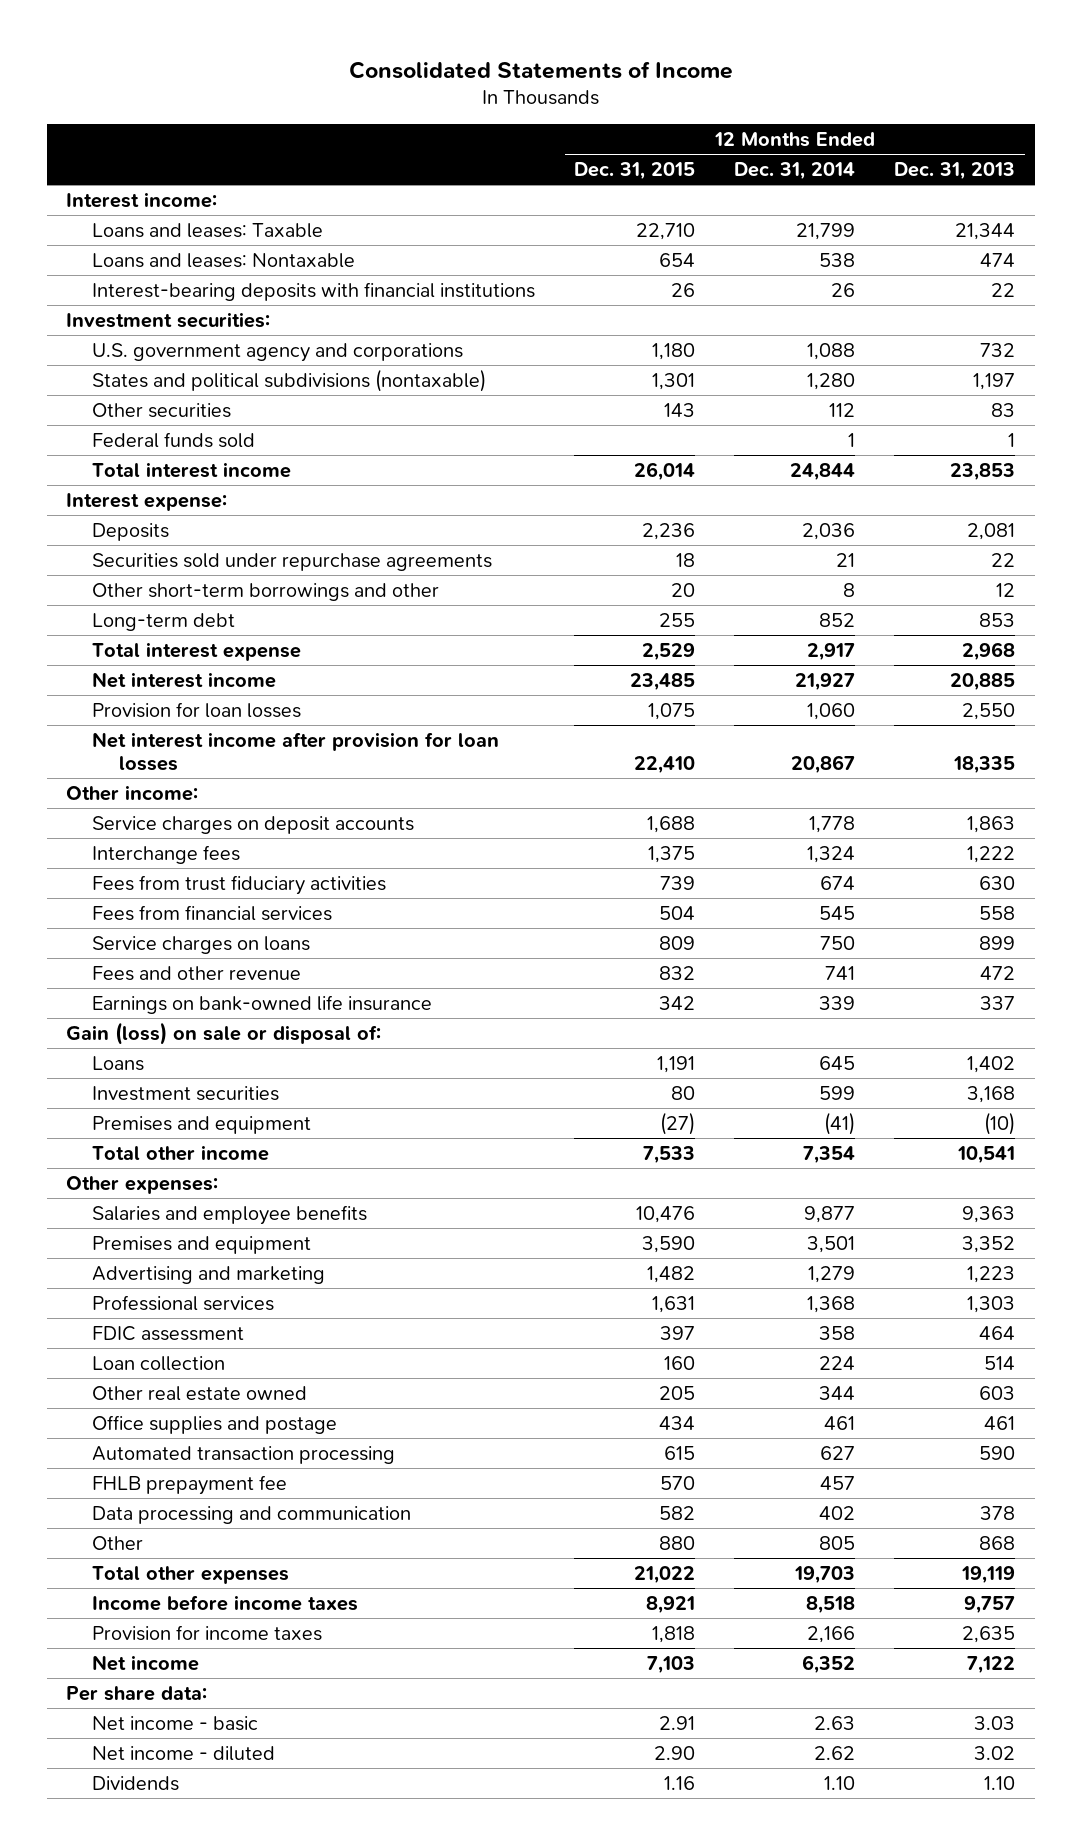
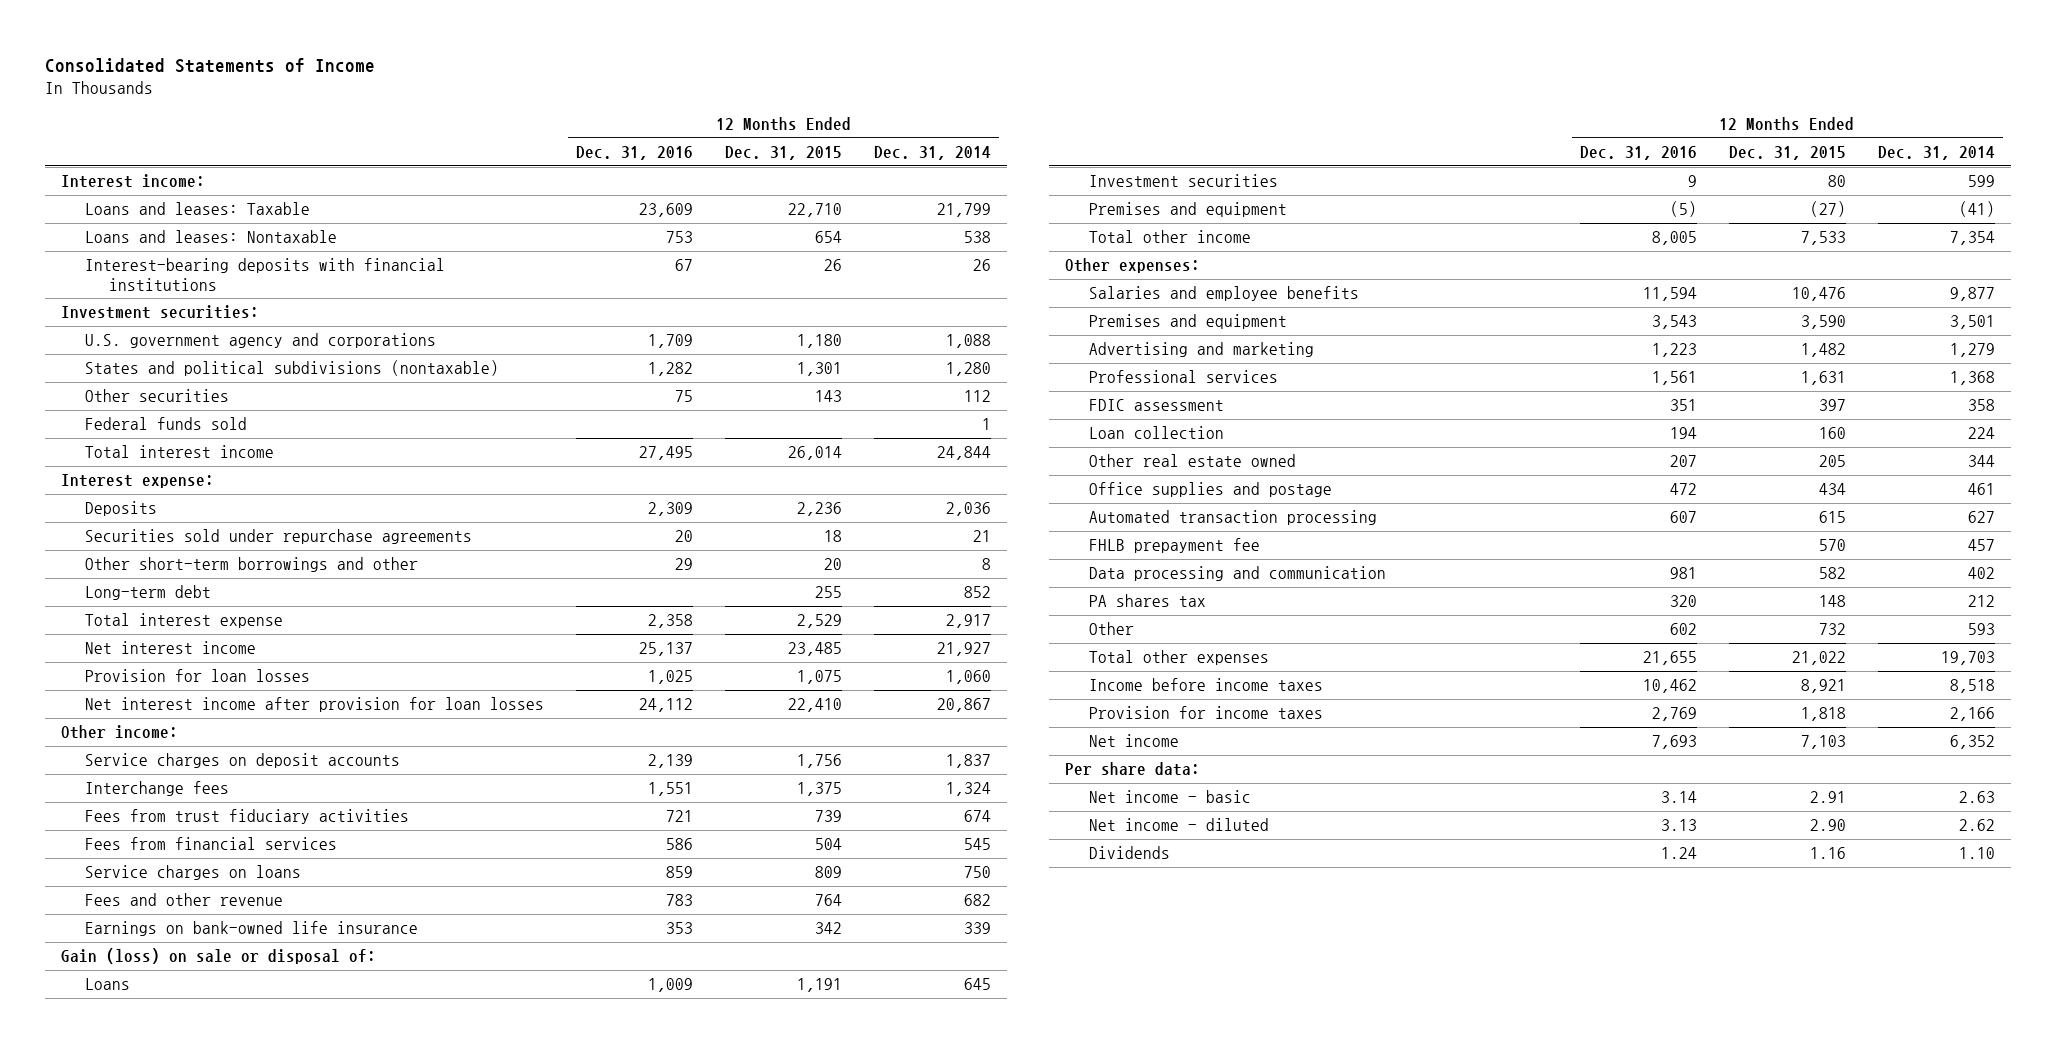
- | 12 Months Ended Dec. 31, 2015 | 12 Months Ended Dec. 31, 2014 | 12 Months Ended Dec. 31, 2013
+ | 12 Months Ended Dec. 31, 2016 | 12 Months Ended Dec. 31, 2015 | 12 Months Ended Dec. 31, 2014
- Service charges on deposit accounts | 1,688 | 1,778 | 1,863
+ Service charges on deposit accounts | 2,139 | 1,756 | 1,837
- Fees and other revenue | 832 | 741 | 472
+ Fees and other revenue | 783 | 764 | 682
- Other | 880 | 805 | 868
+ PA shares tax | 320 | 148 | 212
+ Other | 602 | 732 | 593

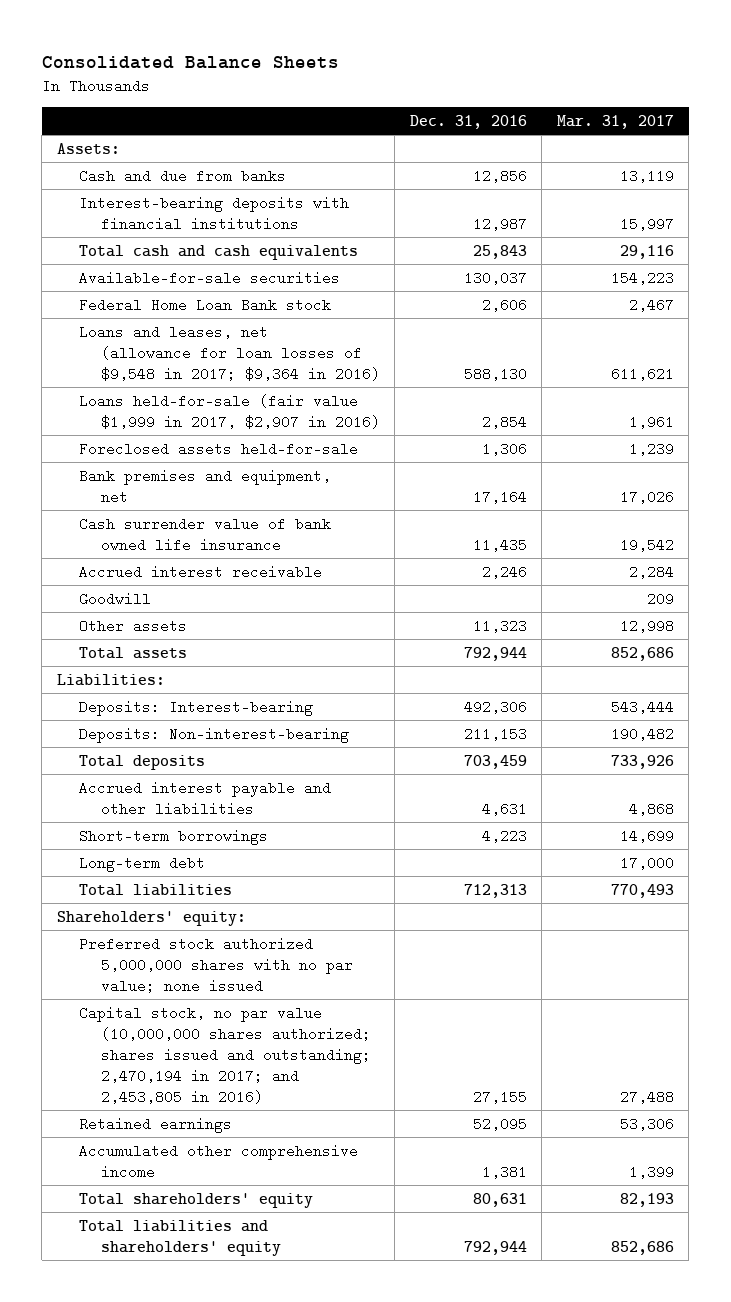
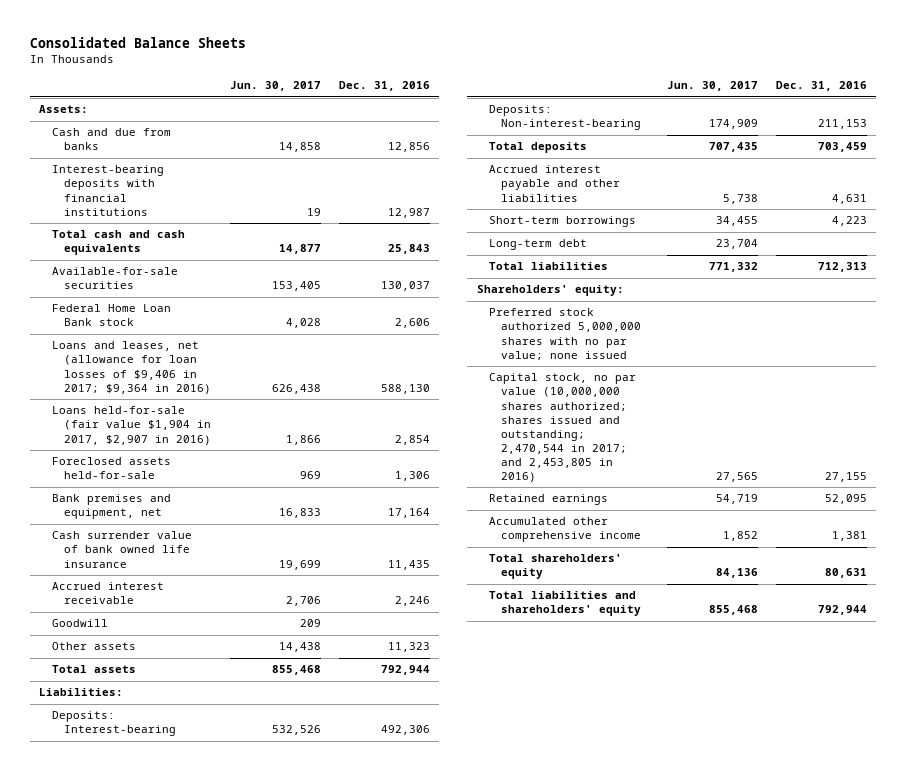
- | Dec. 31, 2016 | Mar. 31, 2017
+ | Jun. 30, 2017 | Dec. 31, 2016
- Loans and leases, net (allowance for loan losses of $9,548 in 2017; $9,364 in 2016) | 588,130 | 611,621
- Loans held-for-sale (fair value $1,999 in 2017, $2,907 in 2016) | 2,854 | 1,961
+ Loans and leases, net (allowance for loan losses of $9,406 in 2017; $9,364 in 2016) | 626,438 | 588,130
+ Loans held-for-sale (fair value $1,904 in 2017, $2,907 in 2016) | 1,866 | 2,854
- Capital stock, no par value (10,000,000 shares authorized; shares issued and outstanding; 2,470,194 in 2017; and 2,453,805 in 2016) | 27,155 | 27,488
+ Capital stock, no par value (10,000,000 shares authorized; shares issued and outstanding; 2,470,544 in 2017; and 2,453,805 in 2016) | 27,565 | 27,155

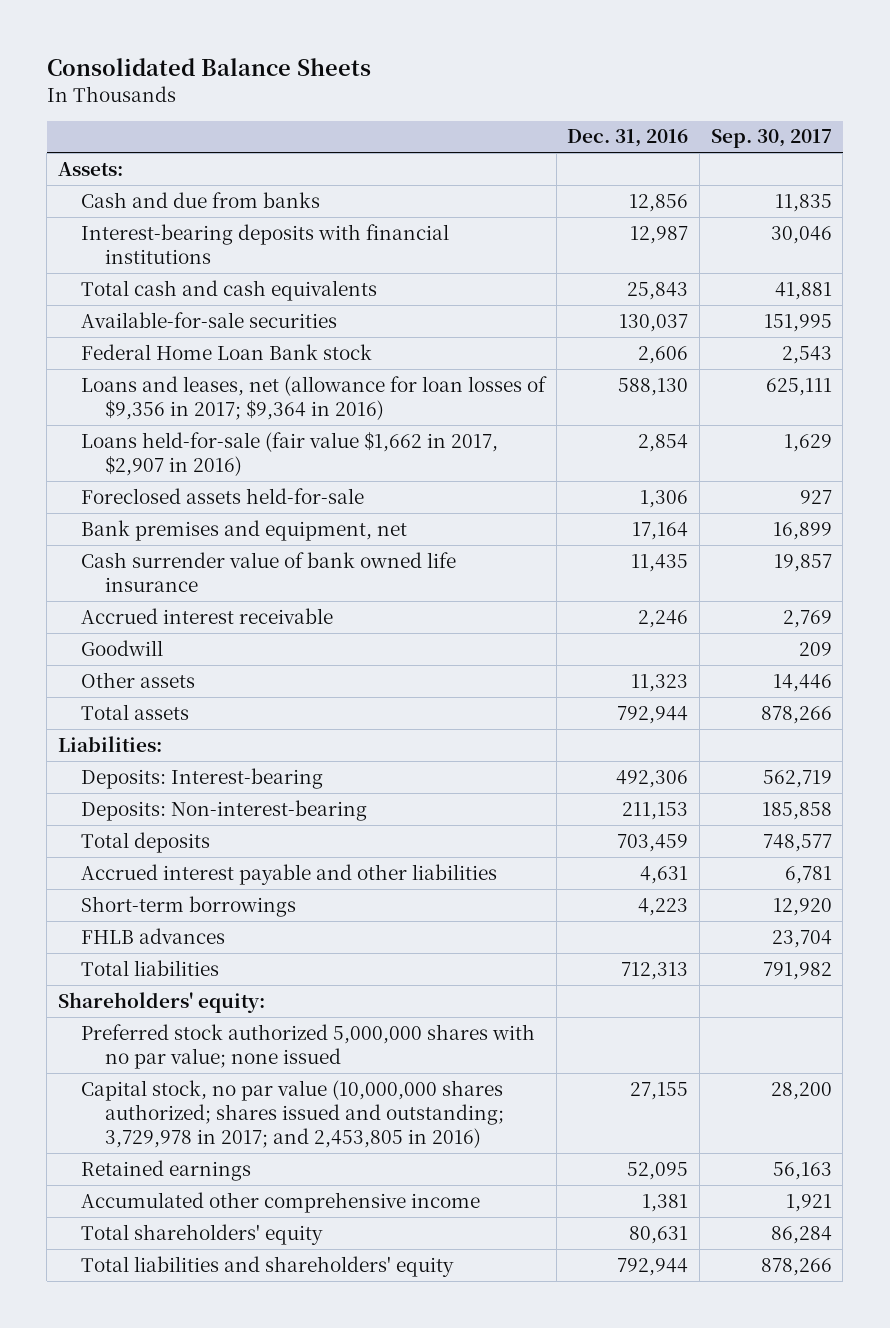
- | Jun. 30, 2017 | Dec. 31, 2016
+ | Dec. 31, 2016 | Sep. 30, 2017
- Loans and leases, net (allowance for loan losses of $9,406 in 2017; $9,364 in 2016) | 626,438 | 588,130
- Loans held-for-sale (fair value $1,904 in 2017, $2,907 in 2016) | 1,866 | 2,854
+ Loans and leases, net (allowance for loan losses of $9,356 in 2017; $9,364 in 2016) | 588,130 | 625,111
+ Loans held-for-sale (fair value $1,662 in 2017, $2,907 in 2016) | 2,854 | 1,629
- Long-term debt | 23,704 |
+ FHLB advances | | 23,704
- Capital stock, no par value (10,000,000 shares authorized; shares issued and outstanding; 2,470,544 in 2017; and 2,453,805 in 2016) | 27,565 | 27,155
+ Capital stock, no par value (10,000,000 shares authorized; shares issued and outstanding; 3,729,978 in 2017; and 2,453,805 in 2016) | 27,155 | 28,200

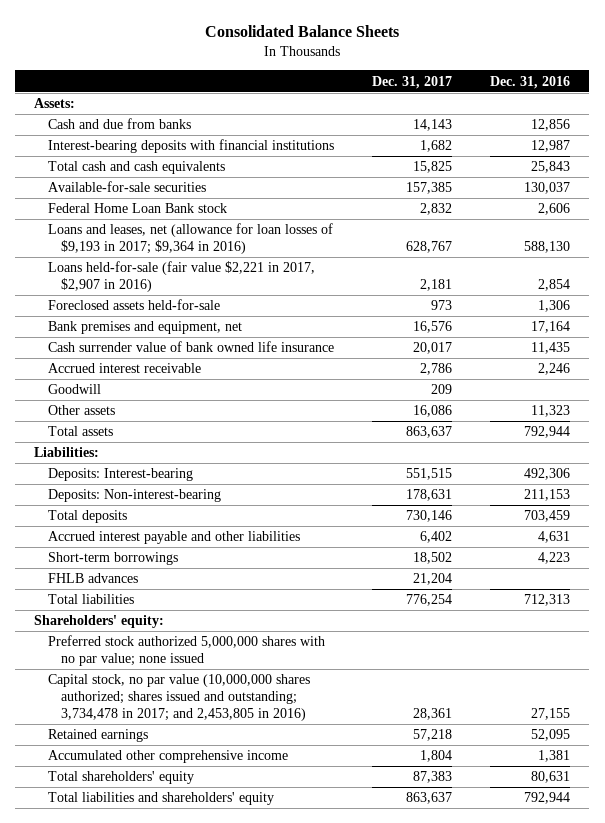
- | Dec. 31, 2016 | Sep. 30, 2017
+ | Dec. 31, 2017 | Dec. 31, 2016
- Loans and leases, net (allowance for loan losses of $9,356 in 2017; $9,364 in 2016) | 588,130 | 625,111
- Loans held-for-sale (fair value $1,662 in 2017, $2,907 in 2016) | 2,854 | 1,629
+ Loans and leases, net (allowance for loan losses of $9,193 in 2017; $9,364 in 2016) | 628,767 | 588,130
+ Loans held-for-sale (fair value $2,221 in 2017, $2,907 in 2016) | 2,181 | 2,854
- Capital stock, no par value (10,000,000 shares authorized; shares issued and outstanding; 3,729,978 in 2017; and 2,453,805 in 2016) | 27,155 | 28,200
+ Capital stock, no par value (10,000,000 shares authorized; shares issued and outstanding; 3,734,478 in 2017; and 2,453,805 in 2016) | 28,361 | 27,155

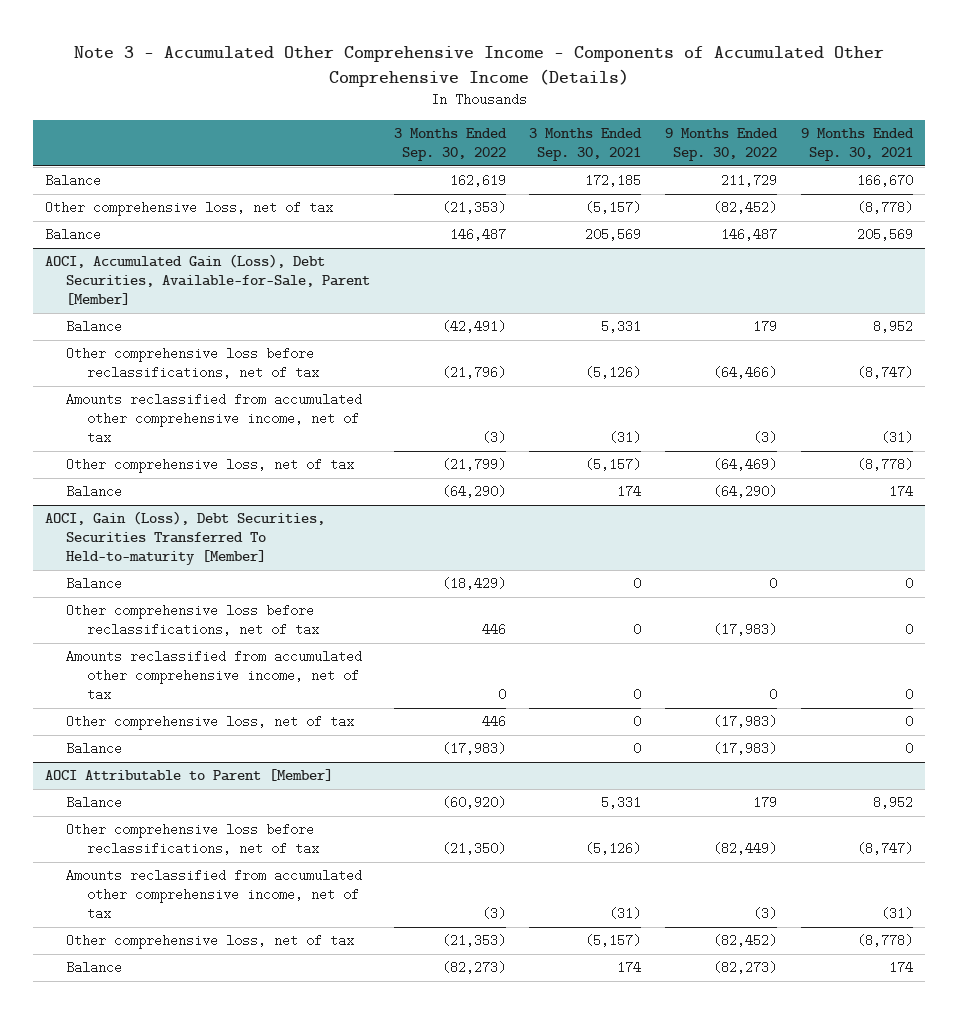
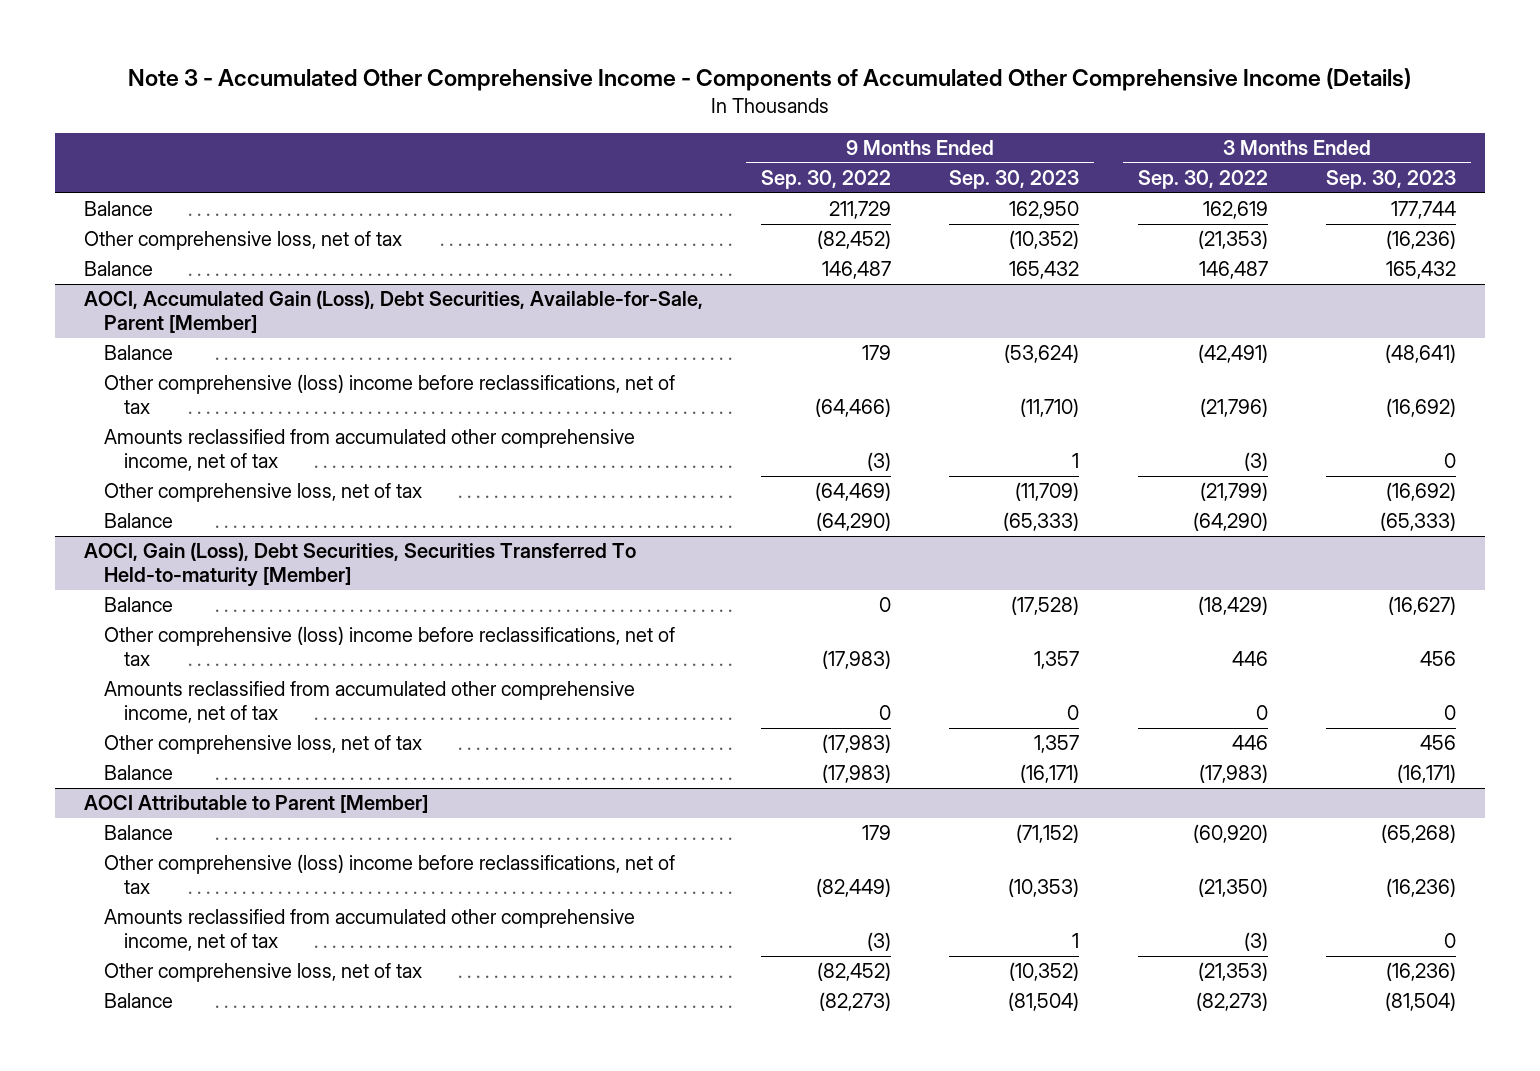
- | 3 Months Ended Sep. 30, 2022 | 3 Months Ended Sep. 30, 2021 | 9 Months Ended Sep. 30, 2022 | 9 Months Ended Sep. 30, 2021
+ | 9 Months Ended Sep. 30, 2022 | 9 Months Ended Sep. 30, 2023 | 3 Months Ended Sep. 30, 2022 | 3 Months Ended Sep. 30, 2023
@ AOCI, Accumulated Gain (Loss), Debt Securities, Available-for-Sale, Parent [Member]
- Other comprehensive loss before reclassifications, net of tax | (21,796) | (5,126) | (64,466) | (8,747)
+ Other comprehensive (loss) income before reclassifications, net of tax | (64,466) | (11,710) | (21,796) | (16,692)
@ AOCI, Gain (Loss), Debt Securities, Securities Transferred To Held-to-maturity [Member]
- Other comprehensive loss before reclassifications, net of tax | 446 | 0 | (17,983) | 0
+ Other comprehensive (loss) income before reclassifications, net of tax | (17,983) | 1,357 | 446 | 456
@ AOCI Attributable to Parent [Member]
- Other comprehensive loss before reclassifications, net of tax | (21,350) | (5,126) | (82,449) | (8,747)
+ Other comprehensive (loss) income before reclassifications, net of tax | (82,449) | (10,353) | (21,350) | (16,236)

